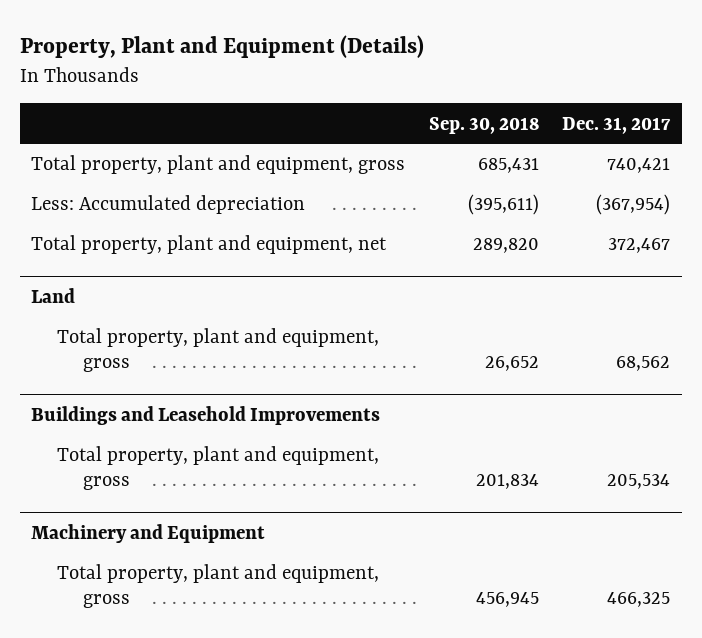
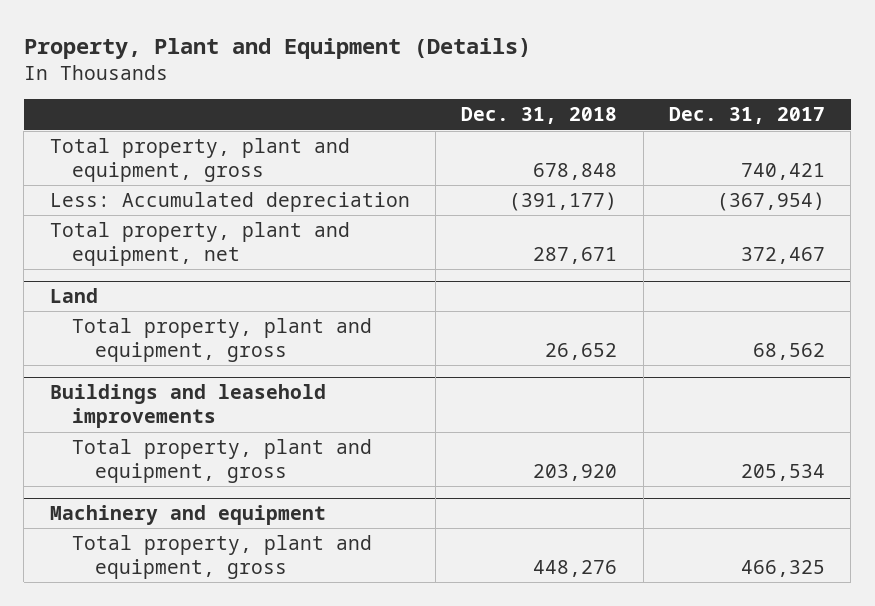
- | Sep. 30, 2018 | Dec. 31, 2017
+ | Dec. 31, 2018 | Dec. 31, 2017
- Buildings and Leasehold Improvements
+ Buildings and leasehold improvements
- Machinery and Equipment
+ Machinery and equipment

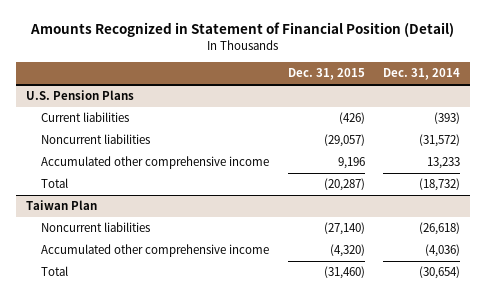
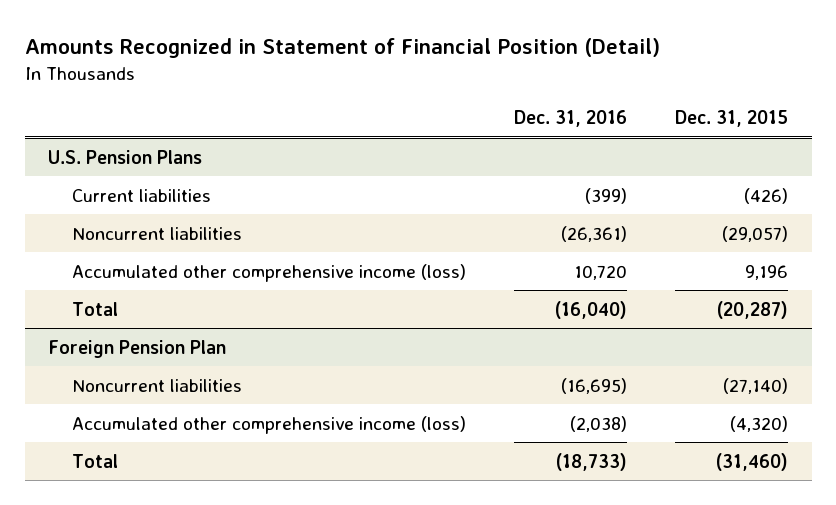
- | Dec. 31, 2015 | Dec. 31, 2014
+ | Dec. 31, 2016 | Dec. 31, 2015
@ U.S. Pension Plans
- Accumulated other comprehensive income | 9,196 | 13,233
+ Accumulated other comprehensive income (loss) | 10,720 | 9,196
- Taiwan Plan
+ Foreign Pension Plan
- Accumulated other comprehensive income | (4,320) | (4,036)
+ Accumulated other comprehensive income (loss) | (2,038) | (4,320)

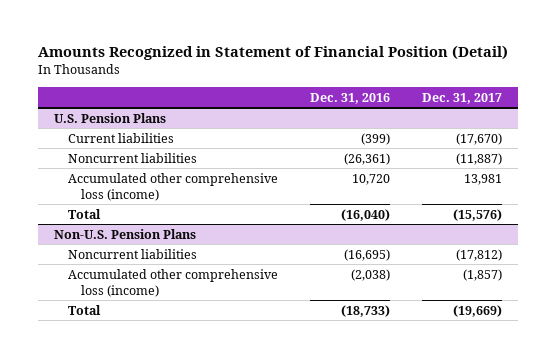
- | Dec. 31, 2016 | Dec. 31, 2015
+ | Dec. 31, 2016 | Dec. 31, 2017
@ U.S. Pension Plans
- Accumulated other comprehensive income (loss) | 10,720 | 9,196
+ Accumulated other comprehensive loss (income) | 10,720 | 13,981
- Foreign Pension Plan
+ Non-U.S. Pension Plans
- Accumulated other comprehensive income (loss) | (2,038) | (4,320)
+ Accumulated other comprehensive loss (income) | (2,038) | (1,857)

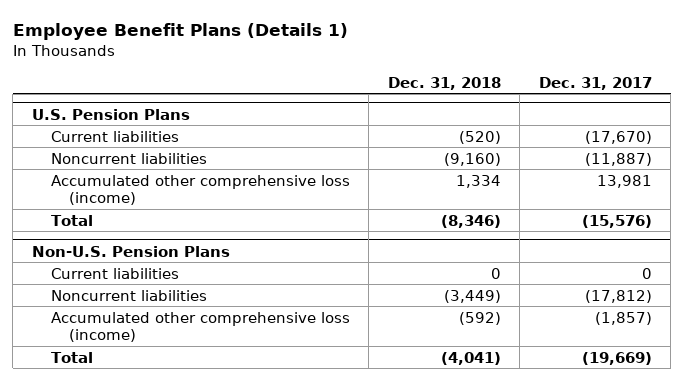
- Amounts Recognized in Statement of Financial Position (Detail)
+ Employee Benefit Plans (Details 1)
- | Dec. 31, 2016 | Dec. 31, 2017
+ | Dec. 31, 2018 | Dec. 31, 2017
@ Non-U.S. Pension Plans
+ Current liabilities | 0 | 0

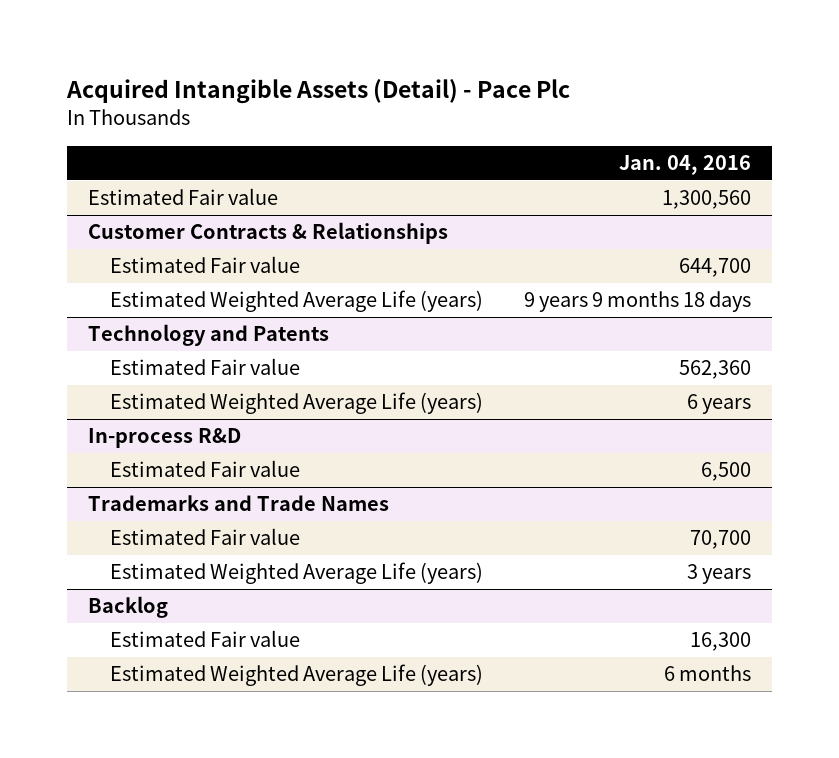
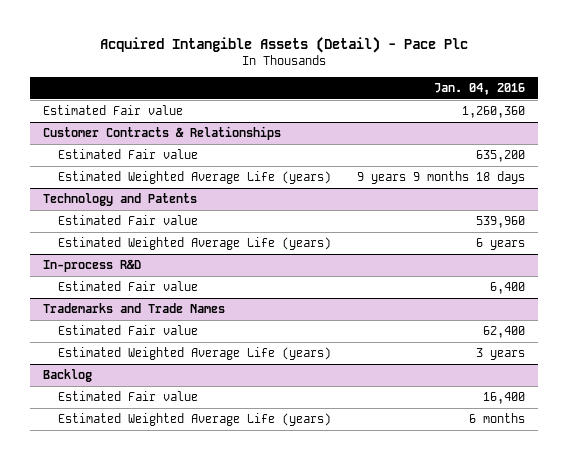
- Estimated Fair value | 1,300,560
+ Estimated Fair value | 1,260,360
@ Customer Contracts & Relationships
- Estimated Fair value | 644,700
+ Estimated Fair value | 635,200
@ Technology and Patents
- Estimated Fair value | 562,360
+ Estimated Fair value | 539,960
@ In-process R&D
- Estimated Fair value | 6,500
+ Estimated Fair value | 6,400
@ Trademarks and Trade Names
- Estimated Fair value | 70,700
+ Estimated Fair value | 62,400
@ Backlog
- Estimated Fair value | 16,300
+ Estimated Fair value | 16,400

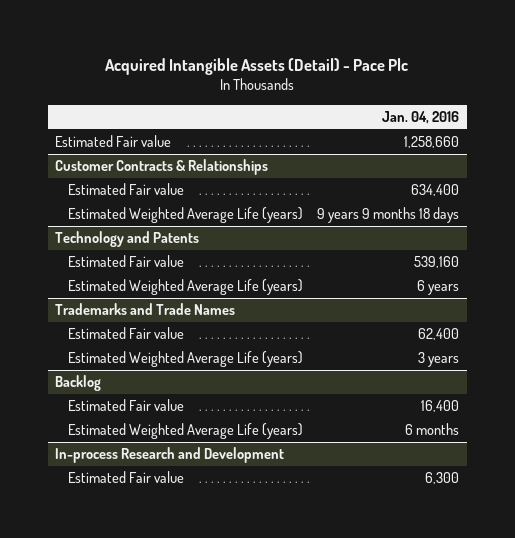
- Estimated Fair value | 1,260,360
+ Estimated Fair value | 1,258,660
@ Customer Contracts & Relationships
- Estimated Fair value | 635,200
+ Estimated Fair value | 634,400
@ Technology and Patents
- Estimated Fair value | 539,960
+ Estimated Fair value | 539,160
- In-process R&D
- Estimated Fair value | 6,400
+ In-process Research and Development
+ Estimated Fair value | 6,300

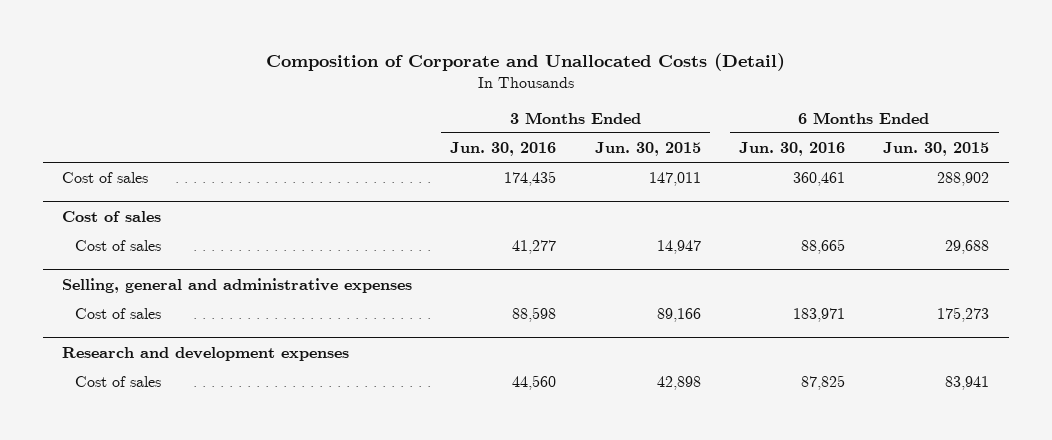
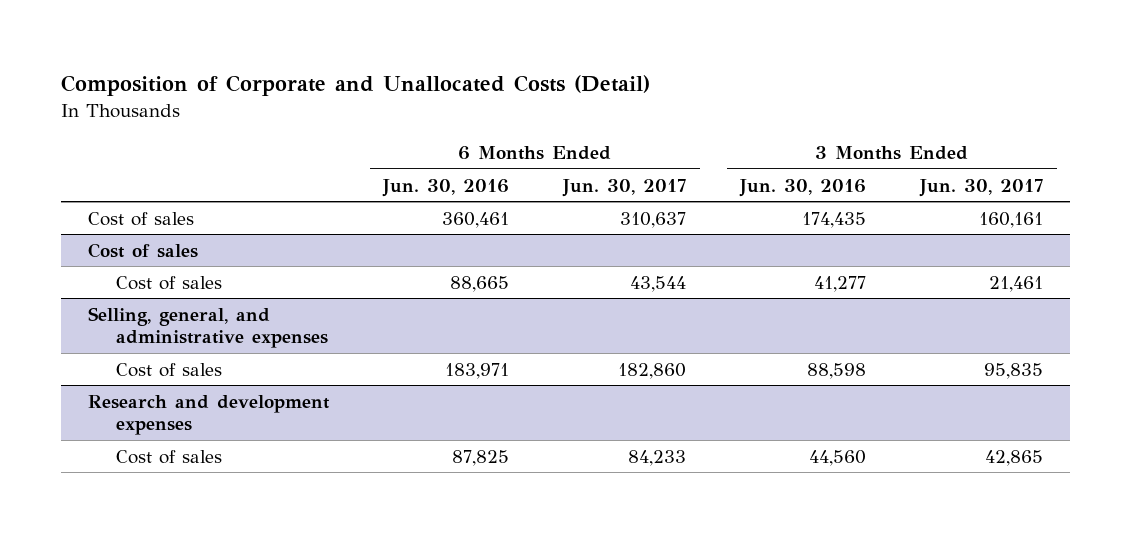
- | 3 Months Ended Jun. 30, 2016 | 3 Months Ended Jun. 30, 2015 | 6 Months Ended Jun. 30, 2016 | 6 Months Ended Jun. 30, 2015
+ | 6 Months Ended Jun. 30, 2016 | 6 Months Ended Jun. 30, 2017 | 3 Months Ended Jun. 30, 2016 | 3 Months Ended Jun. 30, 2017
- Selling, general and administrative expenses
+ Selling, general, and administrative expenses

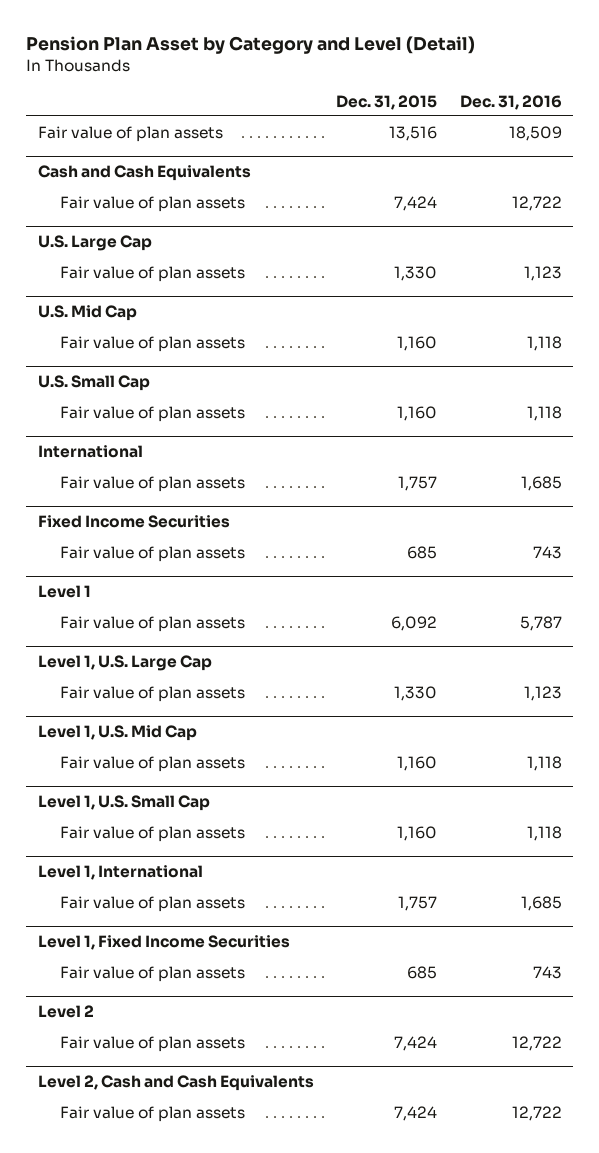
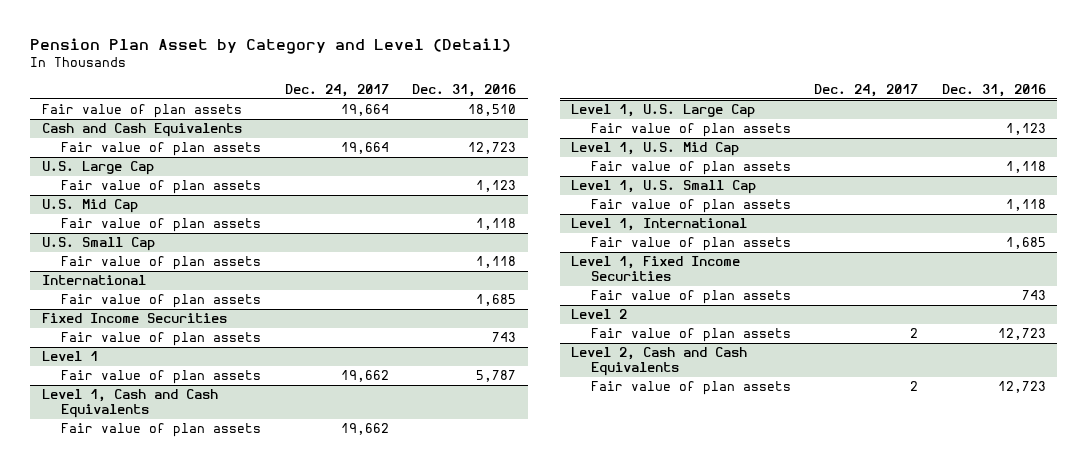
- | Dec. 31, 2015 | Dec. 31, 2016
+ | Dec. 24, 2017 | Dec. 31, 2016
- Fair value of plan assets | 13,516 | 18,509
+ Fair value of plan assets | 19,664 | 18,510
@ Cash and Cash Equivalents
- Fair value of plan assets | 7,424 | 12,722
+ Fair value of plan assets | 19,664 | 12,723
+ Level 1, Cash and Cash Equivalents
+ Fair value of plan assets | 19,662 |
@ Level 2
- Fair value of plan assets | 7,424 | 12,722
+ Fair value of plan assets | 2 | 12,723
@ Level 2, Cash and Cash Equivalents
- Fair value of plan assets | 7,424 | 12,722
+ Fair value of plan assets | 2 | 12,723

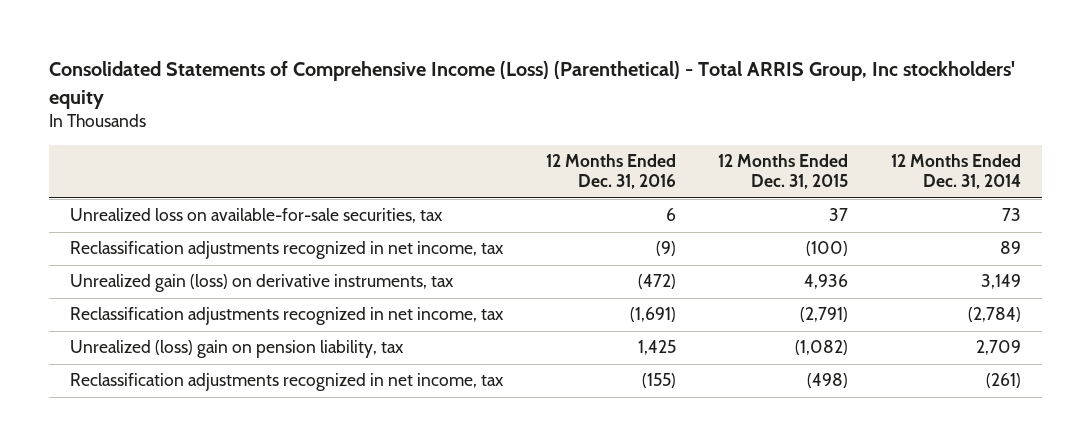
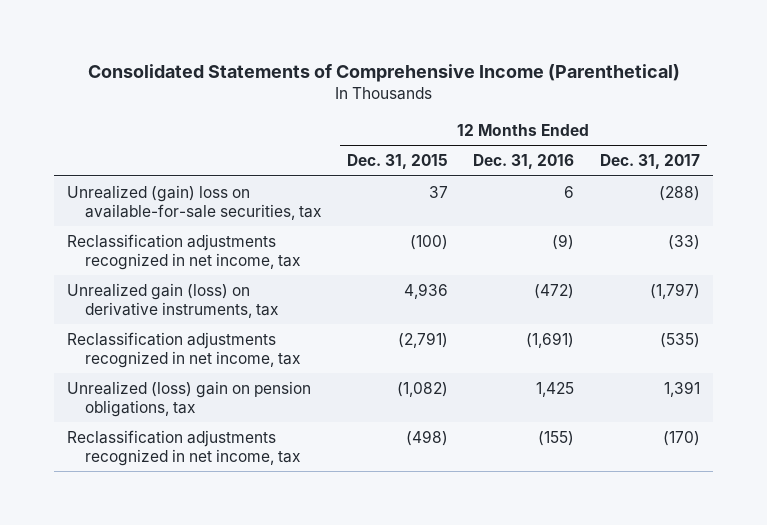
- Consolidated Statements of Comprehensive Income (Loss) (Parenthetical) - Total ARRIS Group, Inc stockholders' equity
+ Consolidated Statements of Comprehensive Income (Parenthetical)
- | 12 Months Ended Dec. 31, 2016 | 12 Months Ended Dec. 31, 2015 | 12 Months Ended Dec. 31, 2014
+ | 12 Months Ended Dec. 31, 2015 | 12 Months Ended Dec. 31, 2016 | 12 Months Ended Dec. 31, 2017
- Unrealized loss on available-for-sale securities, tax | 6 | 37 | 73
+ Unrealized (gain) loss on available-for-sale securities, tax | 37 | 6 | (288)
- Unrealized (loss) gain on pension liability, tax | 1,425 | (1,082) | 2,709
+ Unrealized (loss) gain on pension obligations, tax | (1,082) | 1,425 | 1,391

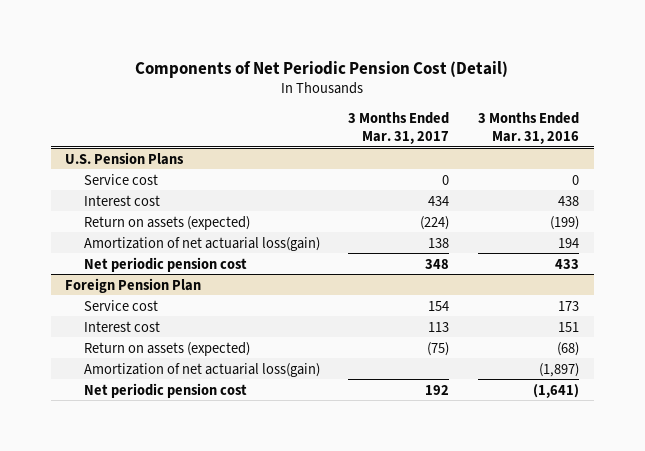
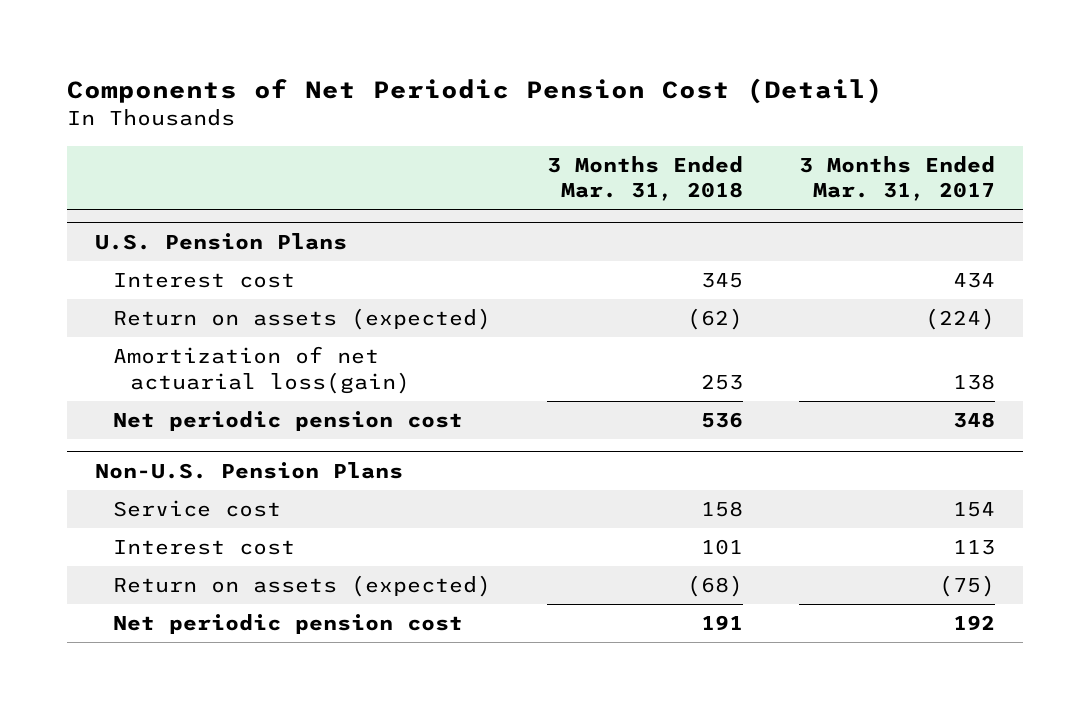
- | 3 Months Ended Mar. 31, 2017 | 3 Months Ended Mar. 31, 2016
+ | 3 Months Ended Mar. 31, 2018 | 3 Months Ended Mar. 31, 2017
@ U.S. Pension Plans
- Service cost | 0 | 0
- Foreign Pension Plan
+ Non-U.S. Pension Plans
- Amortization of net actuarial loss(gain) | | (1,897)

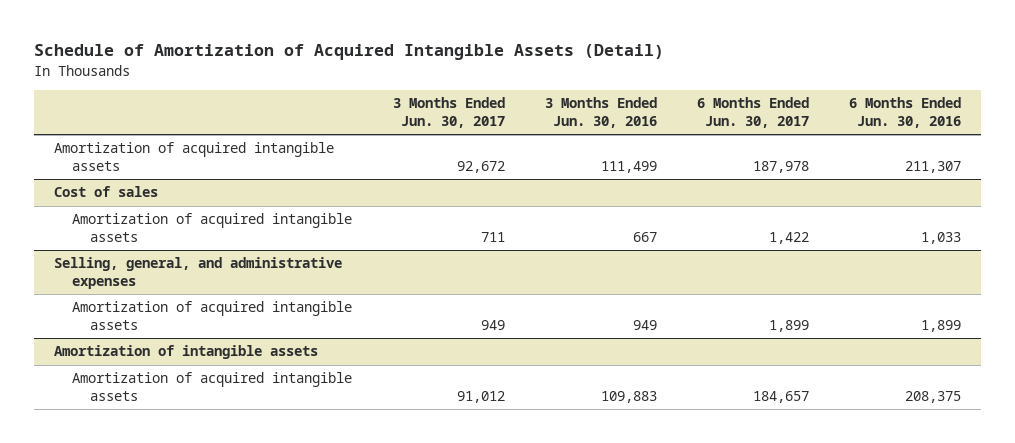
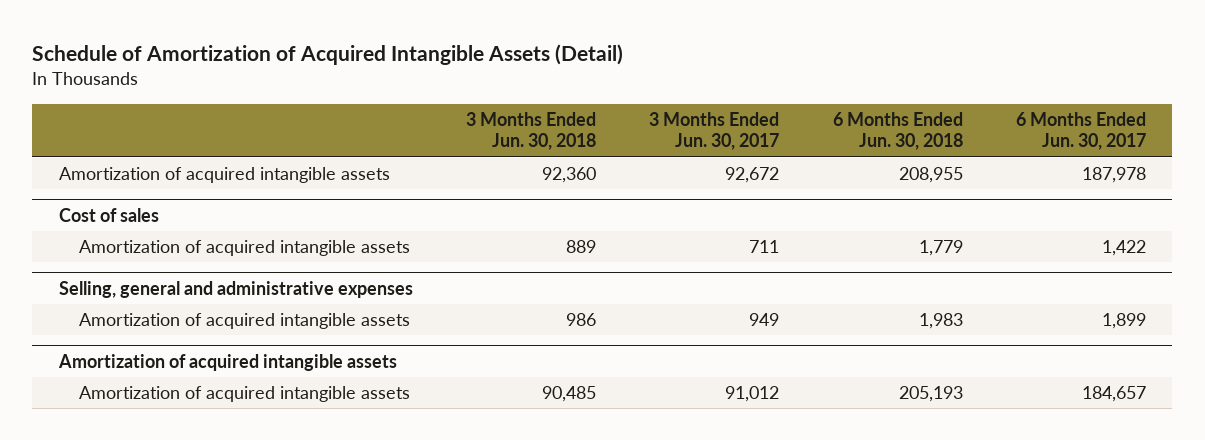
- | 3 Months Ended Jun. 30, 2017 | 3 Months Ended Jun. 30, 2016 | 6 Months Ended Jun. 30, 2017 | 6 Months Ended Jun. 30, 2016
+ | 3 Months Ended Jun. 30, 2018 | 3 Months Ended Jun. 30, 2017 | 6 Months Ended Jun. 30, 2018 | 6 Months Ended Jun. 30, 2017
- Selling, general, and administrative expenses
+ Selling, general and administrative expenses
- Amortization of intangible assets
+ Amortization of acquired intangible assets

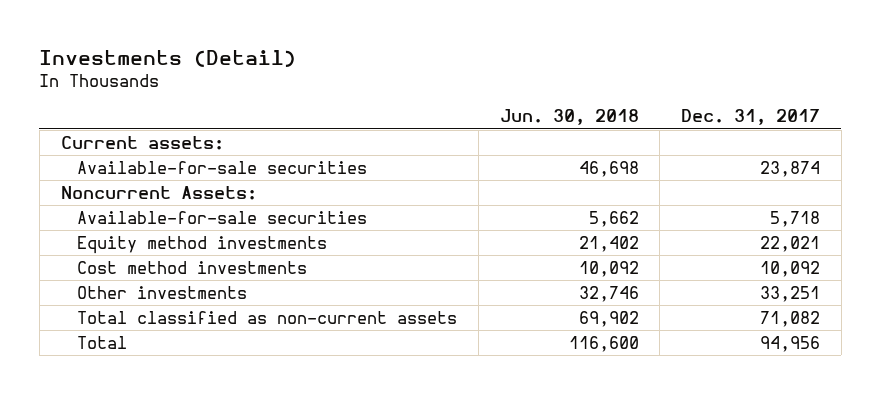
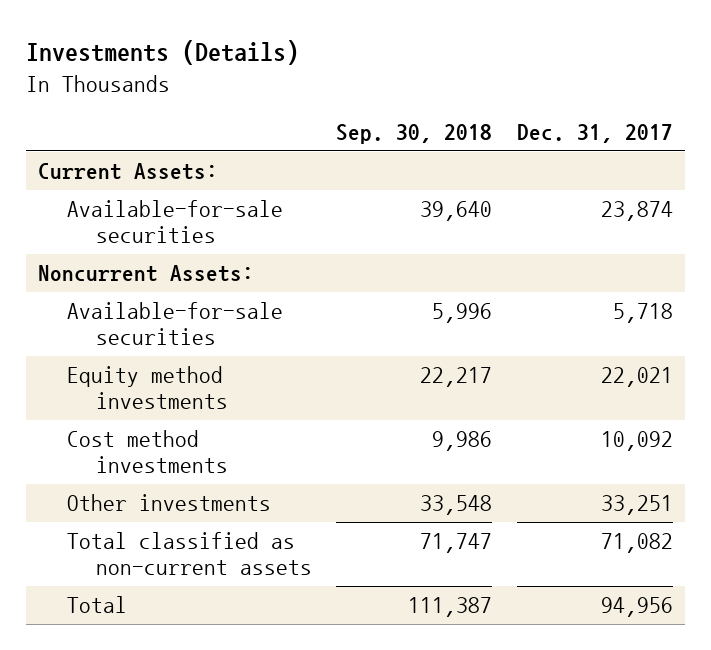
- Investments (Detail)
+ Investments (Details)
- | Jun. 30, 2018 | Dec. 31, 2017
+ | Sep. 30, 2018 | Dec. 31, 2017
- Current assets:
+ Current Assets:

